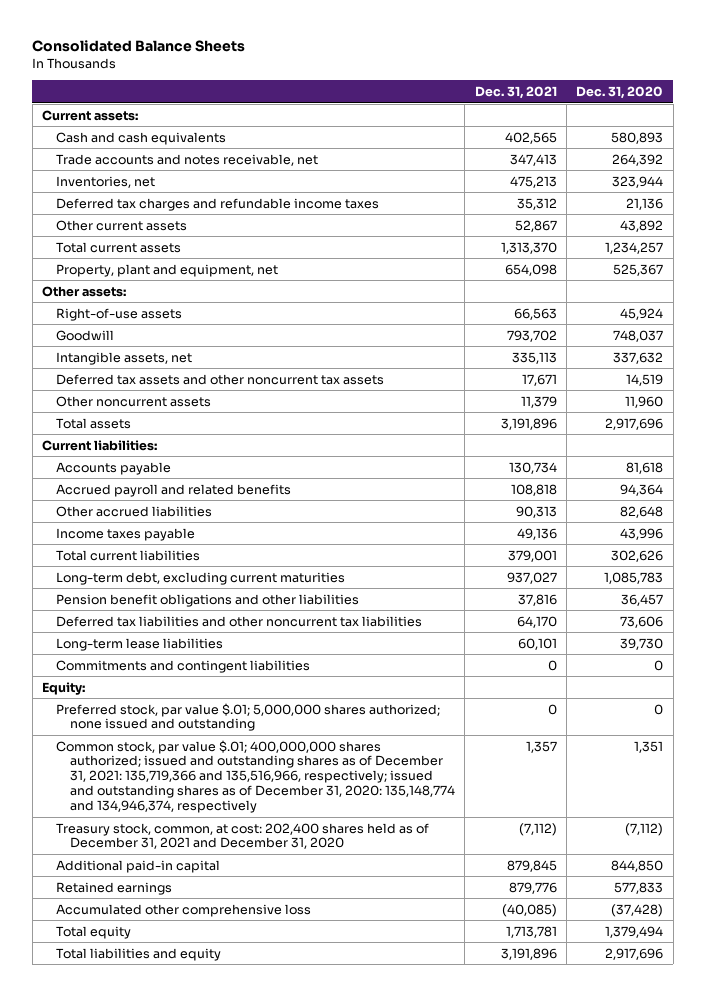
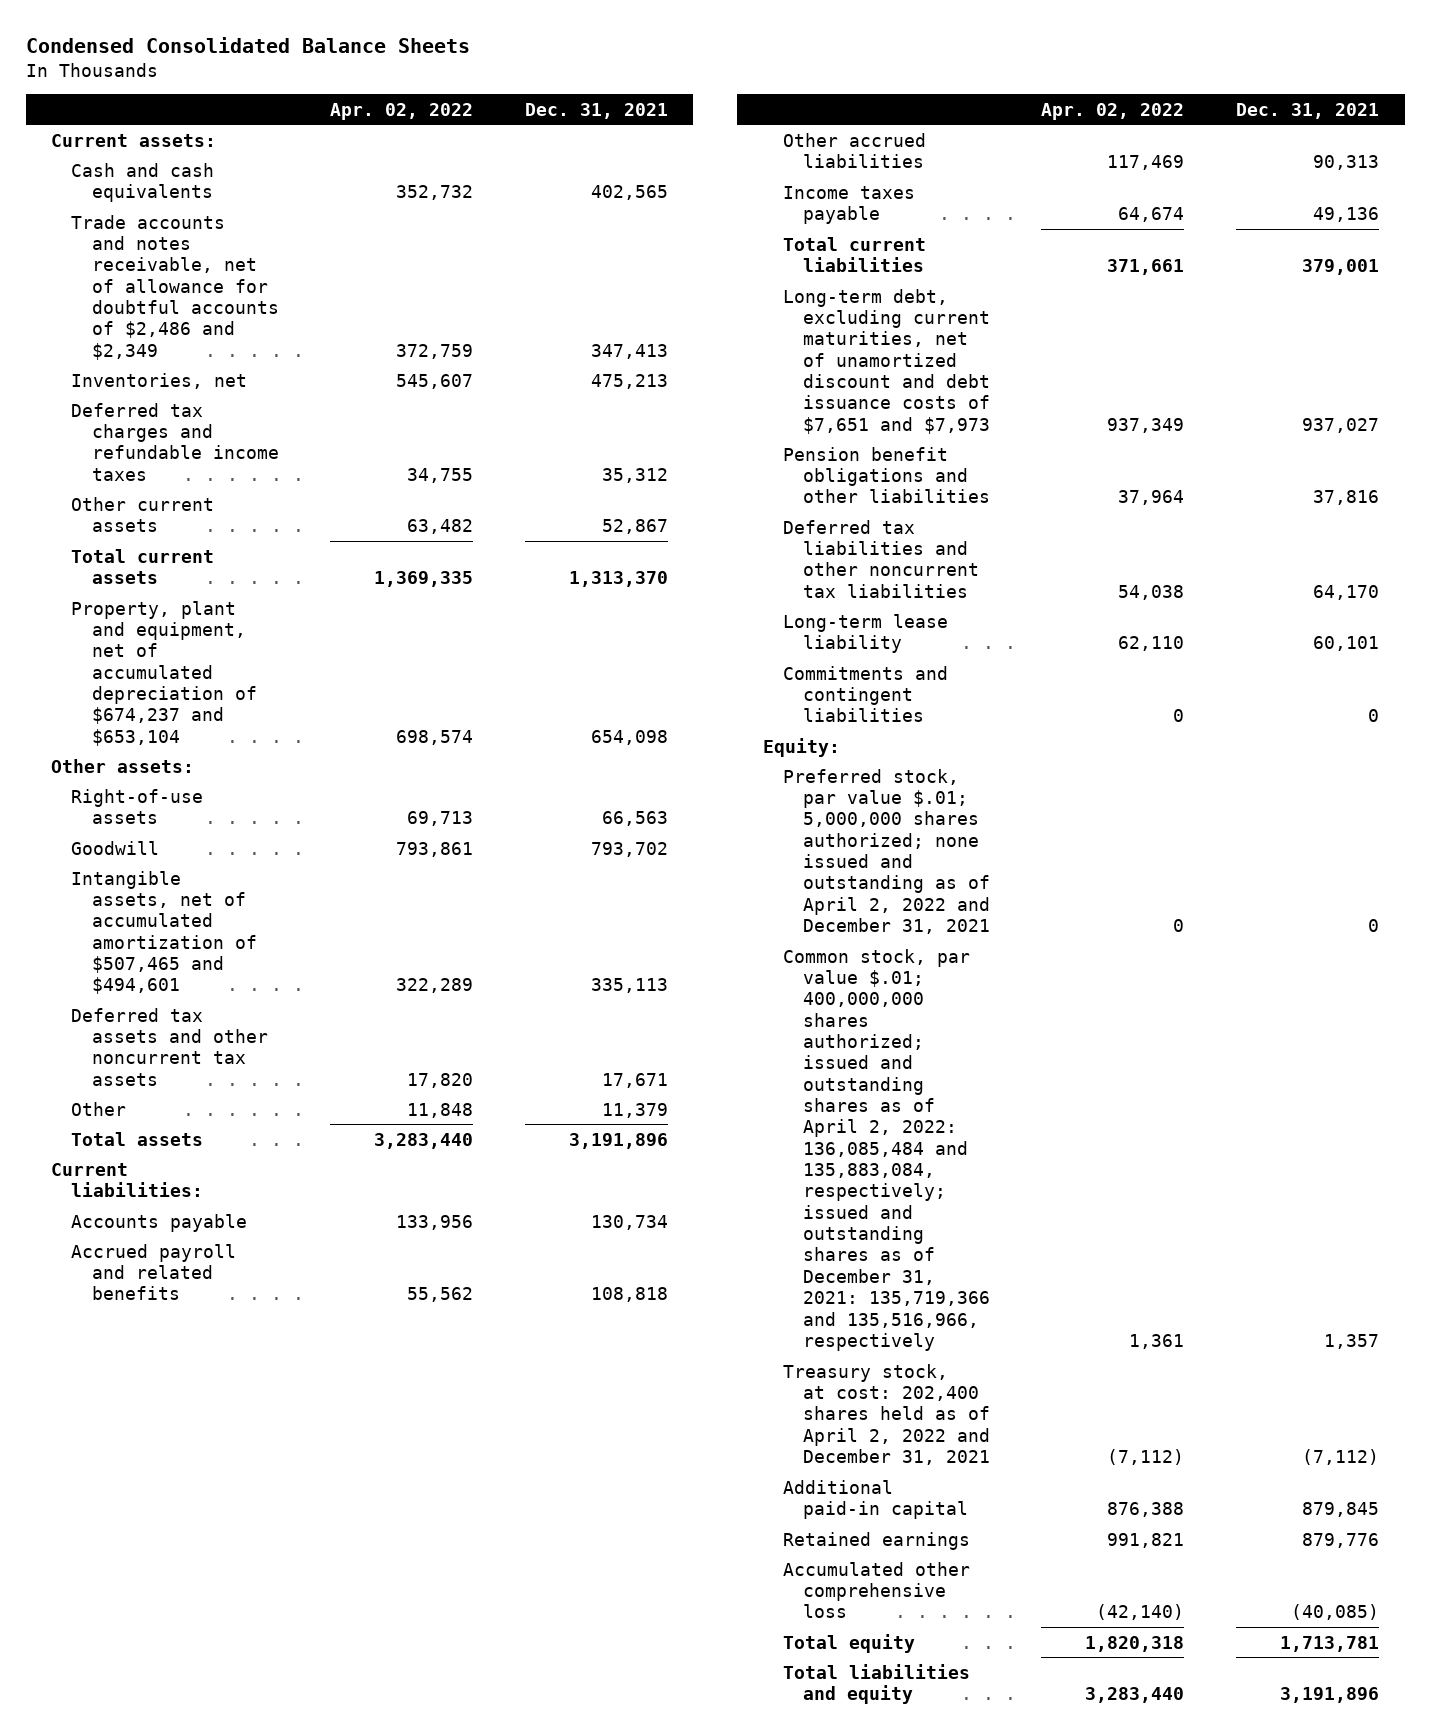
- Consolidated Balance Sheets
+ Condensed Consolidated Balance Sheets
- | Dec. 31, 2021 | Dec. 31, 2020
+ | Apr. 02, 2022 | Dec. 31, 2021
- Trade accounts and notes receivable, net | 347,413 | 264,392
+ Trade accounts and notes receivable, net of allowance for doubtful accounts of $2,486 and $2,349 | 372,759 | 347,413
- Property, plant and equipment, net | 654,098 | 525,367
+ Property, plant and equipment, net of accumulated depreciation of $674,237 and $653,104 | 698,574 | 654,098
- Intangible assets, net | 335,113 | 337,632
+ Intangible assets, net of accumulated amortization of $507,465 and $494,601 | 322,289 | 335,113
- Other noncurrent assets | 11,379 | 11,960
+ Other | 11,848 | 11,379
- Long-term debt, excluding current maturities | 937,027 | 1,085,783
+ Long-term debt, excluding current maturities, net of unamortized discount and debt issuance costs of $7,651 and $7,973 | 937,349 | 937,027
- Long-term lease liabilities | 60,101 | 39,730
+ Long-term lease liability | 62,110 | 60,101
- Preferred stock, par value $.01; 5,000,000 shares authorized; none issued and outstanding | 0 | 0
- Common stock, par value $.01; 400,000,000 shares authorized; issued and outstanding shares as of December 31, 2021: 135,719,366 and 135,516,966, respectively; issued and outstanding shares as of December 31, 2020: 135,148,774 and 134,946,374, respectively | 1,357 | 1,351
- Treasury stock, common, at cost: 202,400 shares held as of December 31, 2021 and December 31, 2020 | (7,112) | (7,112)
+ Preferred stock, par value $.01; 5,000,000 shares authorized; none issued and outstanding as of April 2, 2022 and December 31, 2021 | 0 | 0
+ Common stock, par value $.01; 400,000,000 shares authorized; issued and outstanding shares as of April 2, 2022: 136,085,484 and 135,883,084, respectively; issued and outstanding shares as of December 31, 2021: 135,719,366 and 135,516,966, respectively | 1,361 | 1,357
+ Treasury stock, at cost: 202,400 shares held as of April 2, 2022 and December 31, 2021 | (7,112) | (7,112)

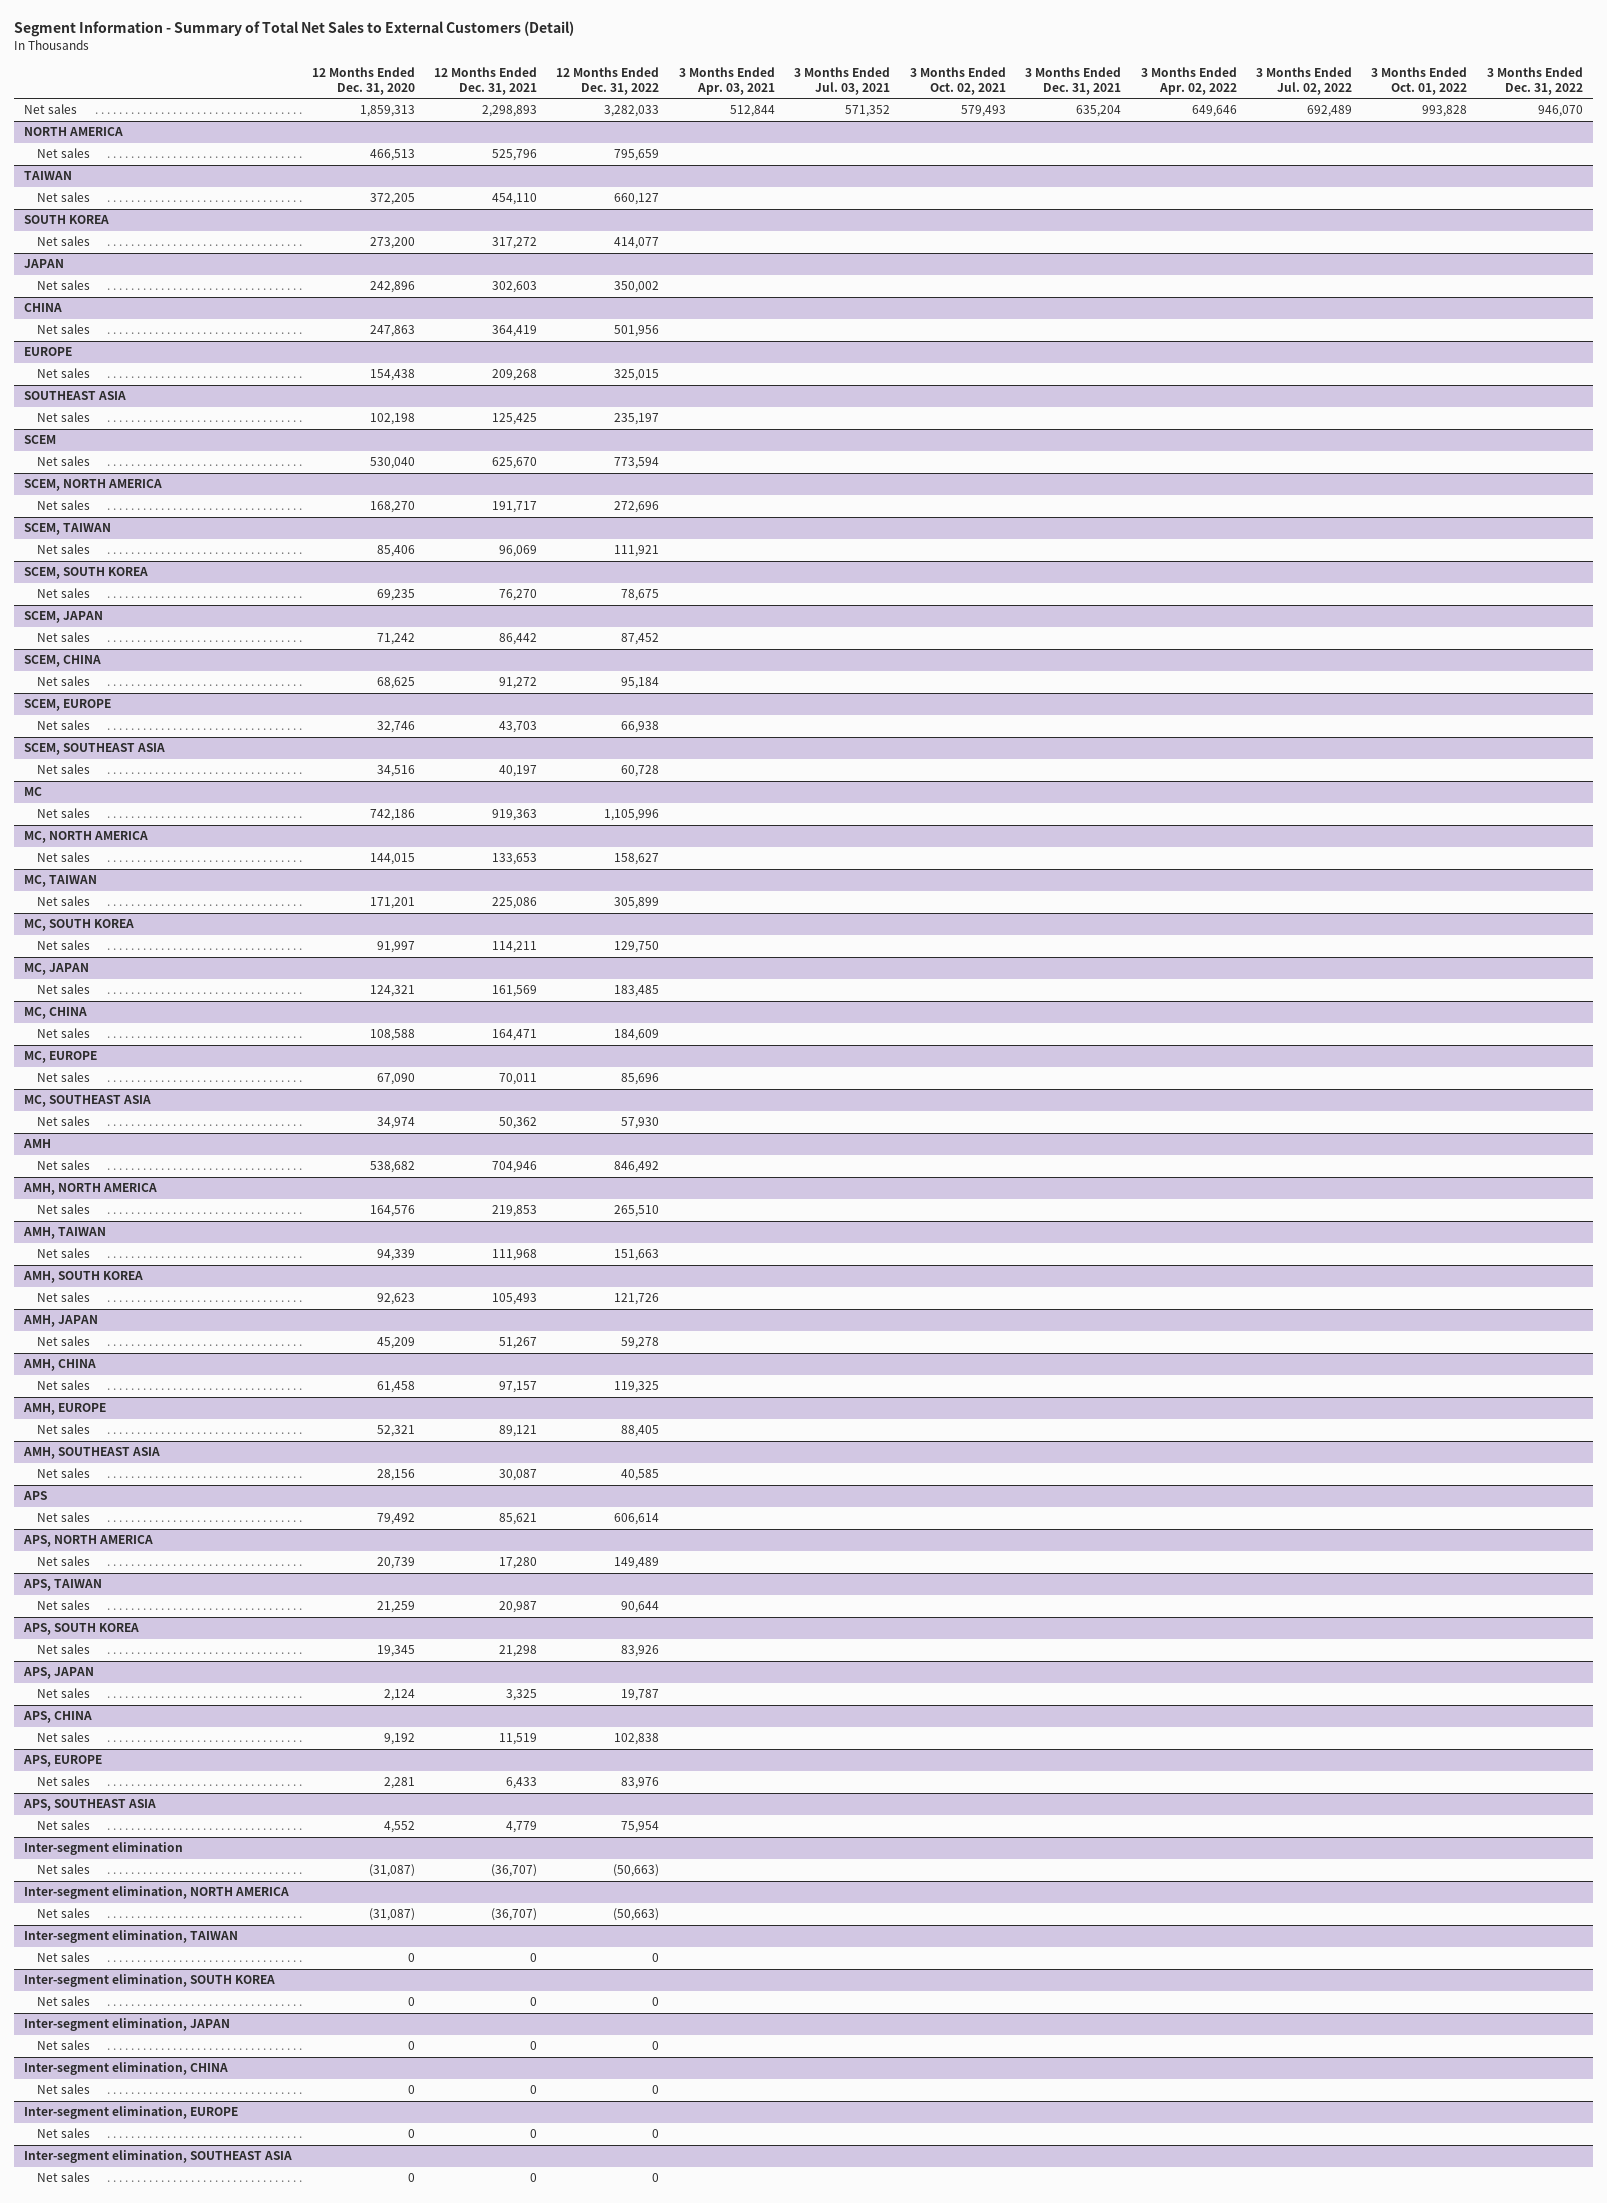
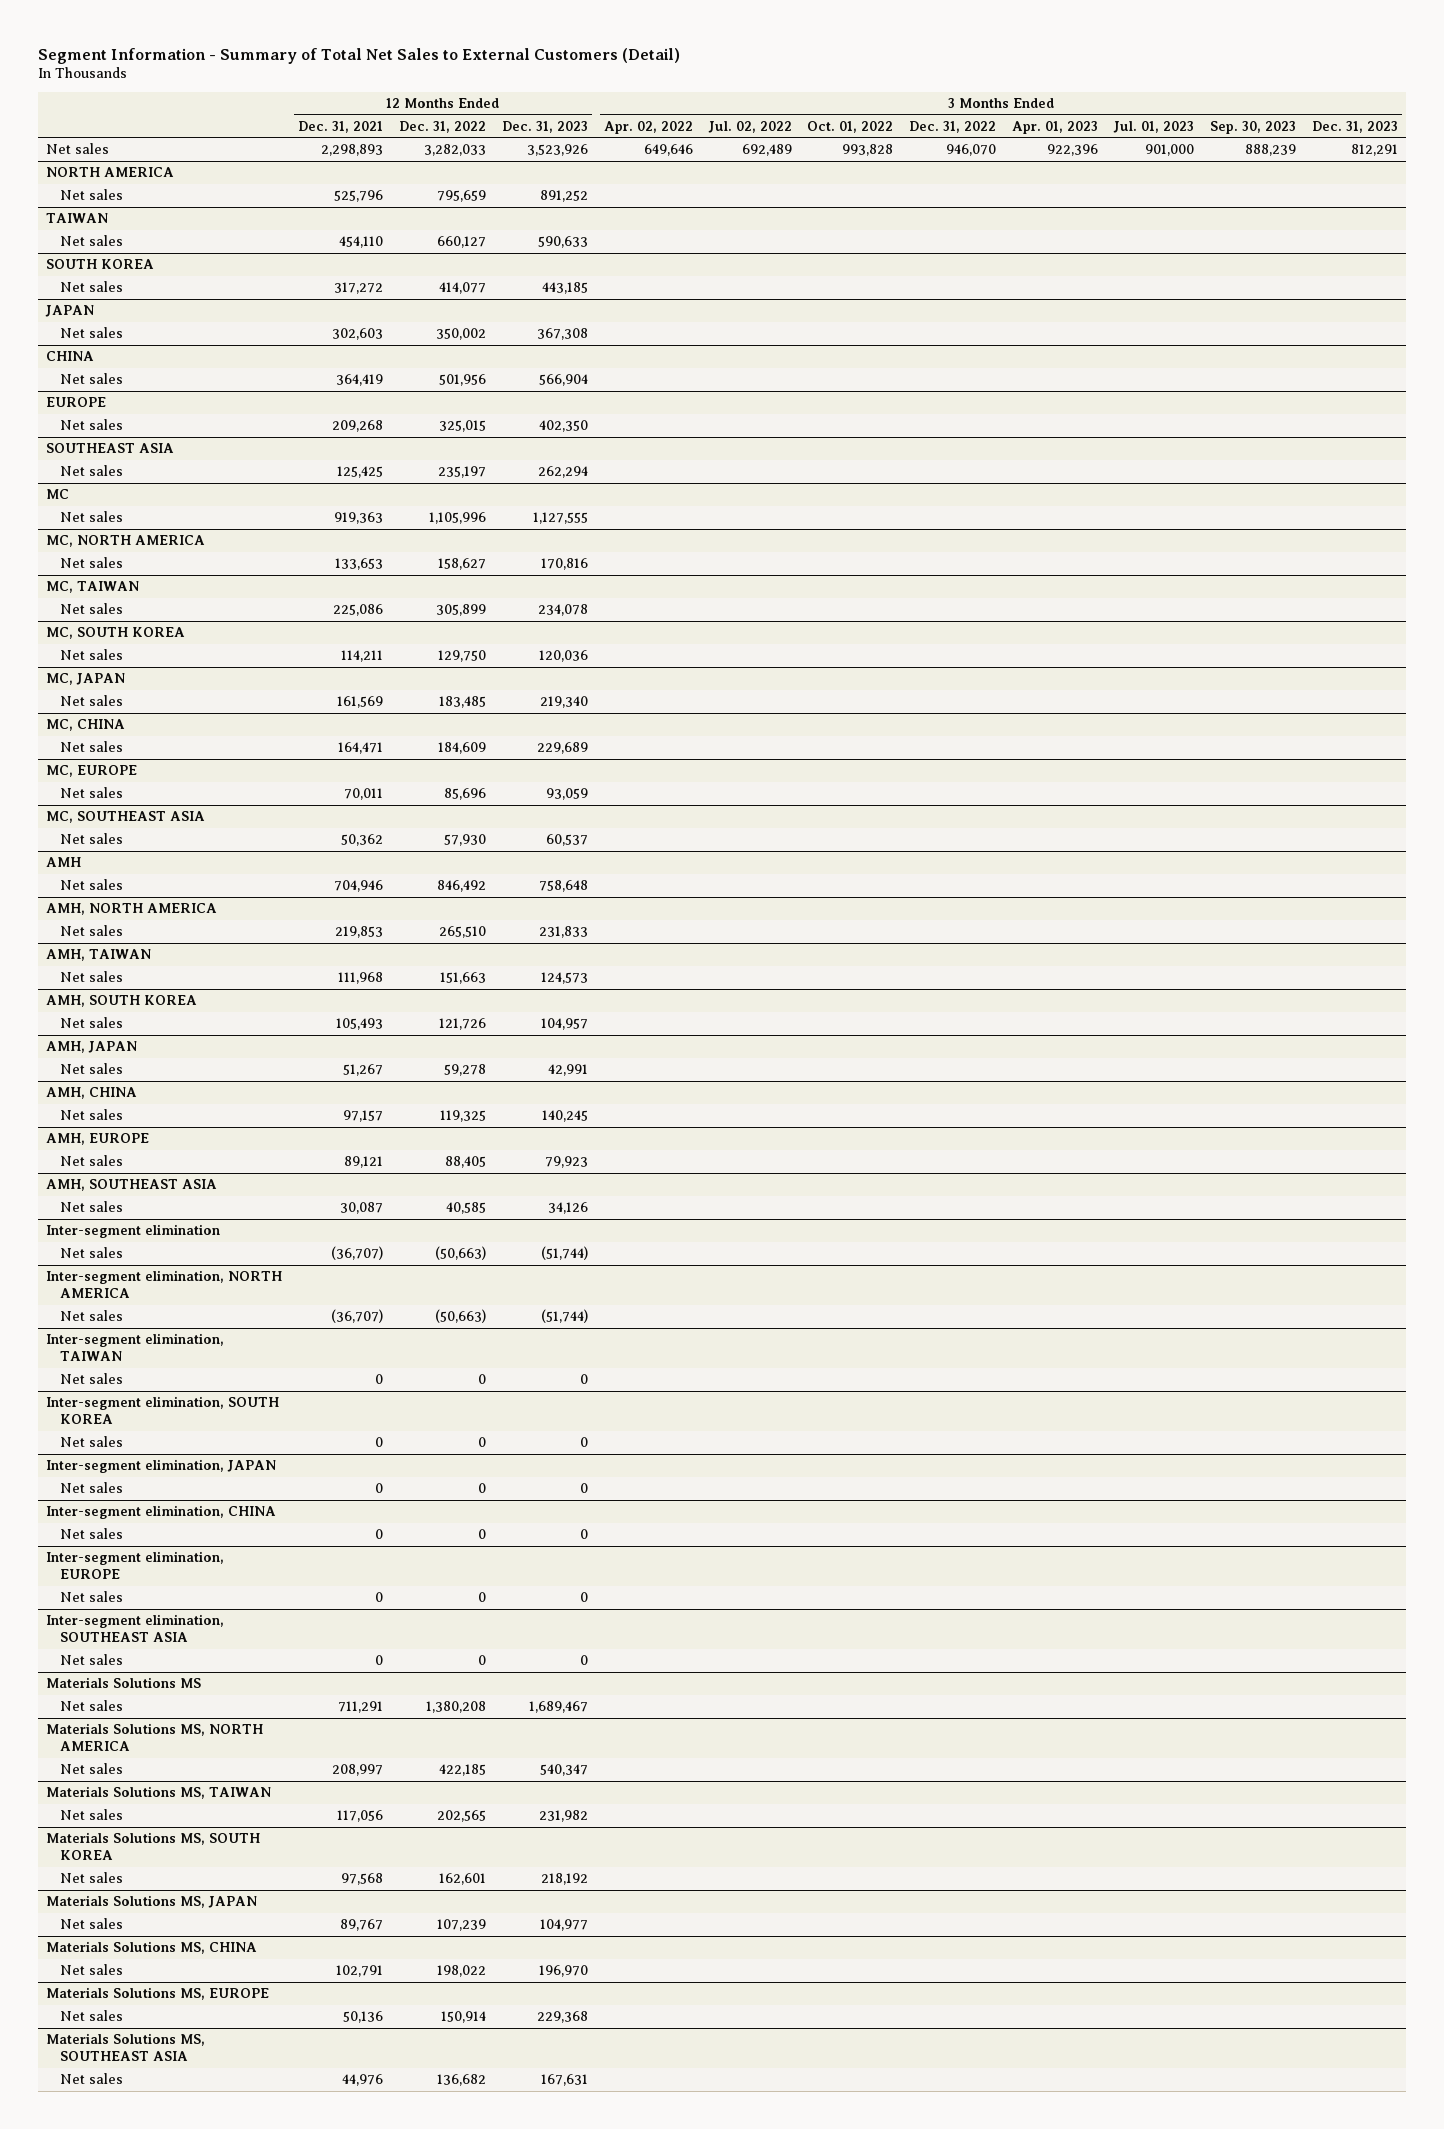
- | 12 Months Ended Dec. 31, 2020 | 12 Months Ended Dec. 31, 2021 | 12 Months Ended Dec. 31, 2022 | 3 Months Ended Apr. 03, 2021 | 3 Months Ended Jul. 03, 2021 | 3 Months Ended Oct. 02, 2021 | 3 Months Ended Dec. 31, 2021 | 3 Months Ended Apr. 02, 2022 | 3 Months Ended Jul. 02, 2022 | 3 Months Ended Oct. 01, 2022 | 3 Months Ended Dec. 31, 2022
+ | 12 Months Ended Dec. 31, 2021 | 12 Months Ended Dec. 31, 2022 | 12 Months Ended Dec. 31, 2023 | 3 Months Ended Apr. 02, 2022 | 3 Months Ended Jul. 02, 2022 | 3 Months Ended Oct. 01, 2022 | 3 Months Ended Dec. 31, 2022 | 3 Months Ended Apr. 01, 2023 | 3 Months Ended Jul. 01, 2023 | 3 Months Ended Sep. 30, 2023 | 3 Months Ended Dec. 31, 2023
- SCEM
- Net sales | 530,040 | 625,670 | 773,594 | | | | | | | |
- SCEM, NORTH AMERICA
- Net sales | 168,270 | 191,717 | 272,696 | | | | | | | |
- SCEM, TAIWAN
- Net sales | 85,406 | 96,069 | 111,921 | | | | | | | |
- SCEM, SOUTH KOREA
- Net sales | 69,235 | 76,270 | 78,675 | | | | | | | |
- SCEM, JAPAN
- Net sales | 71,242 | 86,442 | 87,452 | | | | | | | |
- SCEM, CHINA
- Net sales | 68,625 | 91,272 | 95,184 | | | | | | | |
- SCEM, EUROPE
- Net sales | 32,746 | 43,703 | 66,938 | | | | | | | |
- SCEM, SOUTHEAST ASIA
- Net sales | 34,516 | 40,197 | 60,728 | | | | | | | |
- APS
- Net sales | 79,492 | 85,621 | 606,614 | | | | | | | |
- APS, NORTH AMERICA
- Net sales | 20,739 | 17,280 | 149,489 | | | | | | | |
- APS, TAIWAN
- Net sales | 21,259 | 20,987 | 90,644 | | | | | | | |
- APS, SOUTH KOREA
- Net sales | 19,345 | 21,298 | 83,926 | | | | | | | |
- APS, JAPAN
- Net sales | 2,124 | 3,325 | 19,787 | | | | | | | |
- APS, CHINA
- Net sales | 9,192 | 11,519 | 102,838 | | | | | | | |
- APS, EUROPE
- Net sales | 2,281 | 6,433 | 83,976 | | | | | | | |
- APS, SOUTHEAST ASIA
- Net sales | 4,552 | 4,779 | 75,954 | | | | | | | |
+ Materials Solutions MS
+ Net sales | 711,291 | 1,380,208 | 1,689,467 | | | | | | | |
+ Materials Solutions MS, NORTH AMERICA
+ Net sales | 208,997 | 422,185 | 540,347 | | | | | | | |
+ Materials Solutions MS, TAIWAN
+ Net sales | 117,056 | 202,565 | 231,982 | | | | | | | |
+ Materials Solutions MS, SOUTH KOREA
+ Net sales | 97,568 | 162,601 | 218,192 | | | | | | | |
+ Materials Solutions MS, JAPAN
+ Net sales | 89,767 | 107,239 | 104,977 | | | | | | | |
+ Materials Solutions MS, CHINA
+ Net sales | 102,791 | 198,022 | 196,970 | | | | | | | |
+ Materials Solutions MS, EUROPE
+ Net sales | 50,136 | 150,914 | 229,368 | | | | | | | |
+ Materials Solutions MS, SOUTHEAST ASIA
+ Net sales | 44,976 | 136,682 | 167,631 | | | | | | | |

